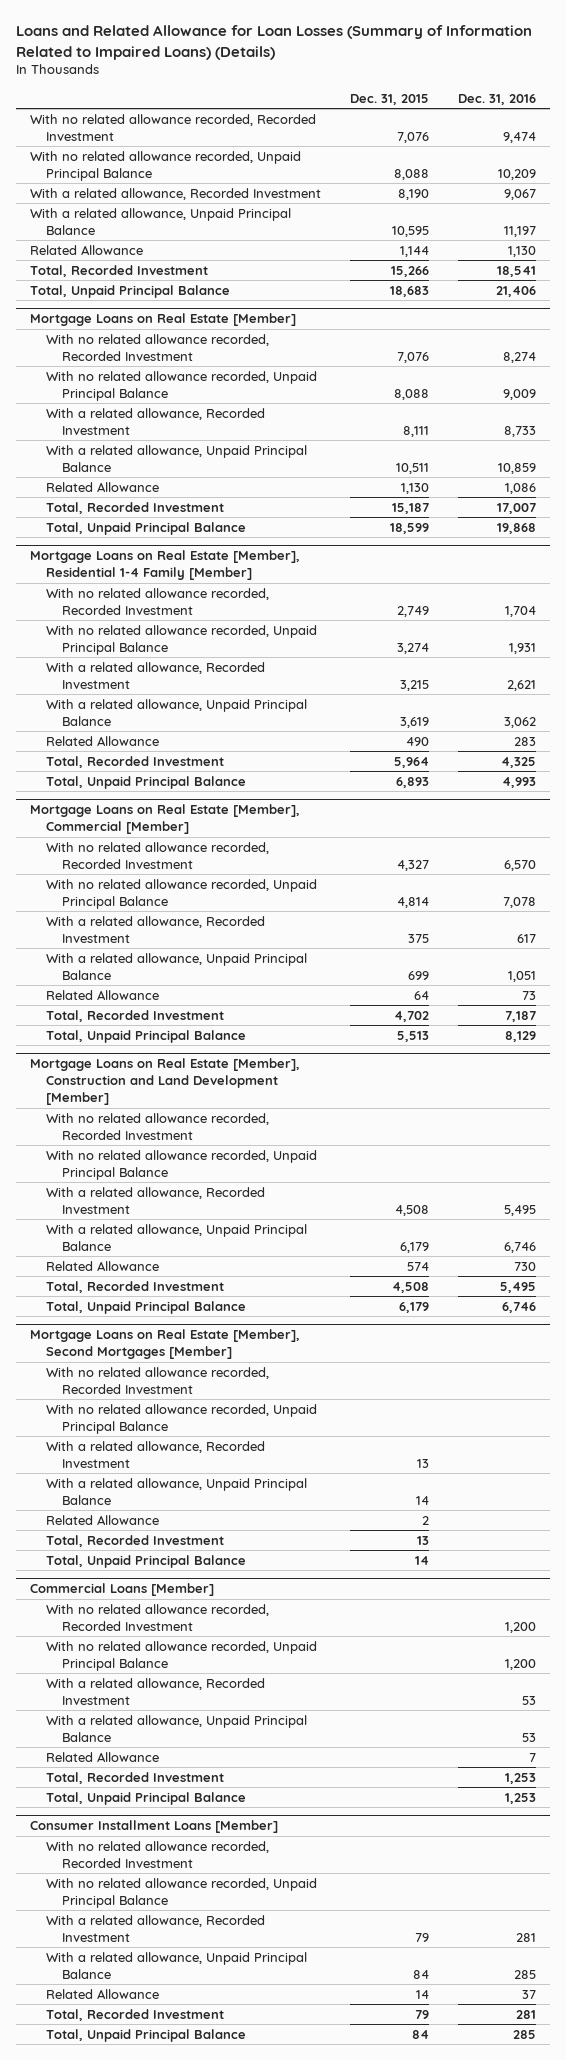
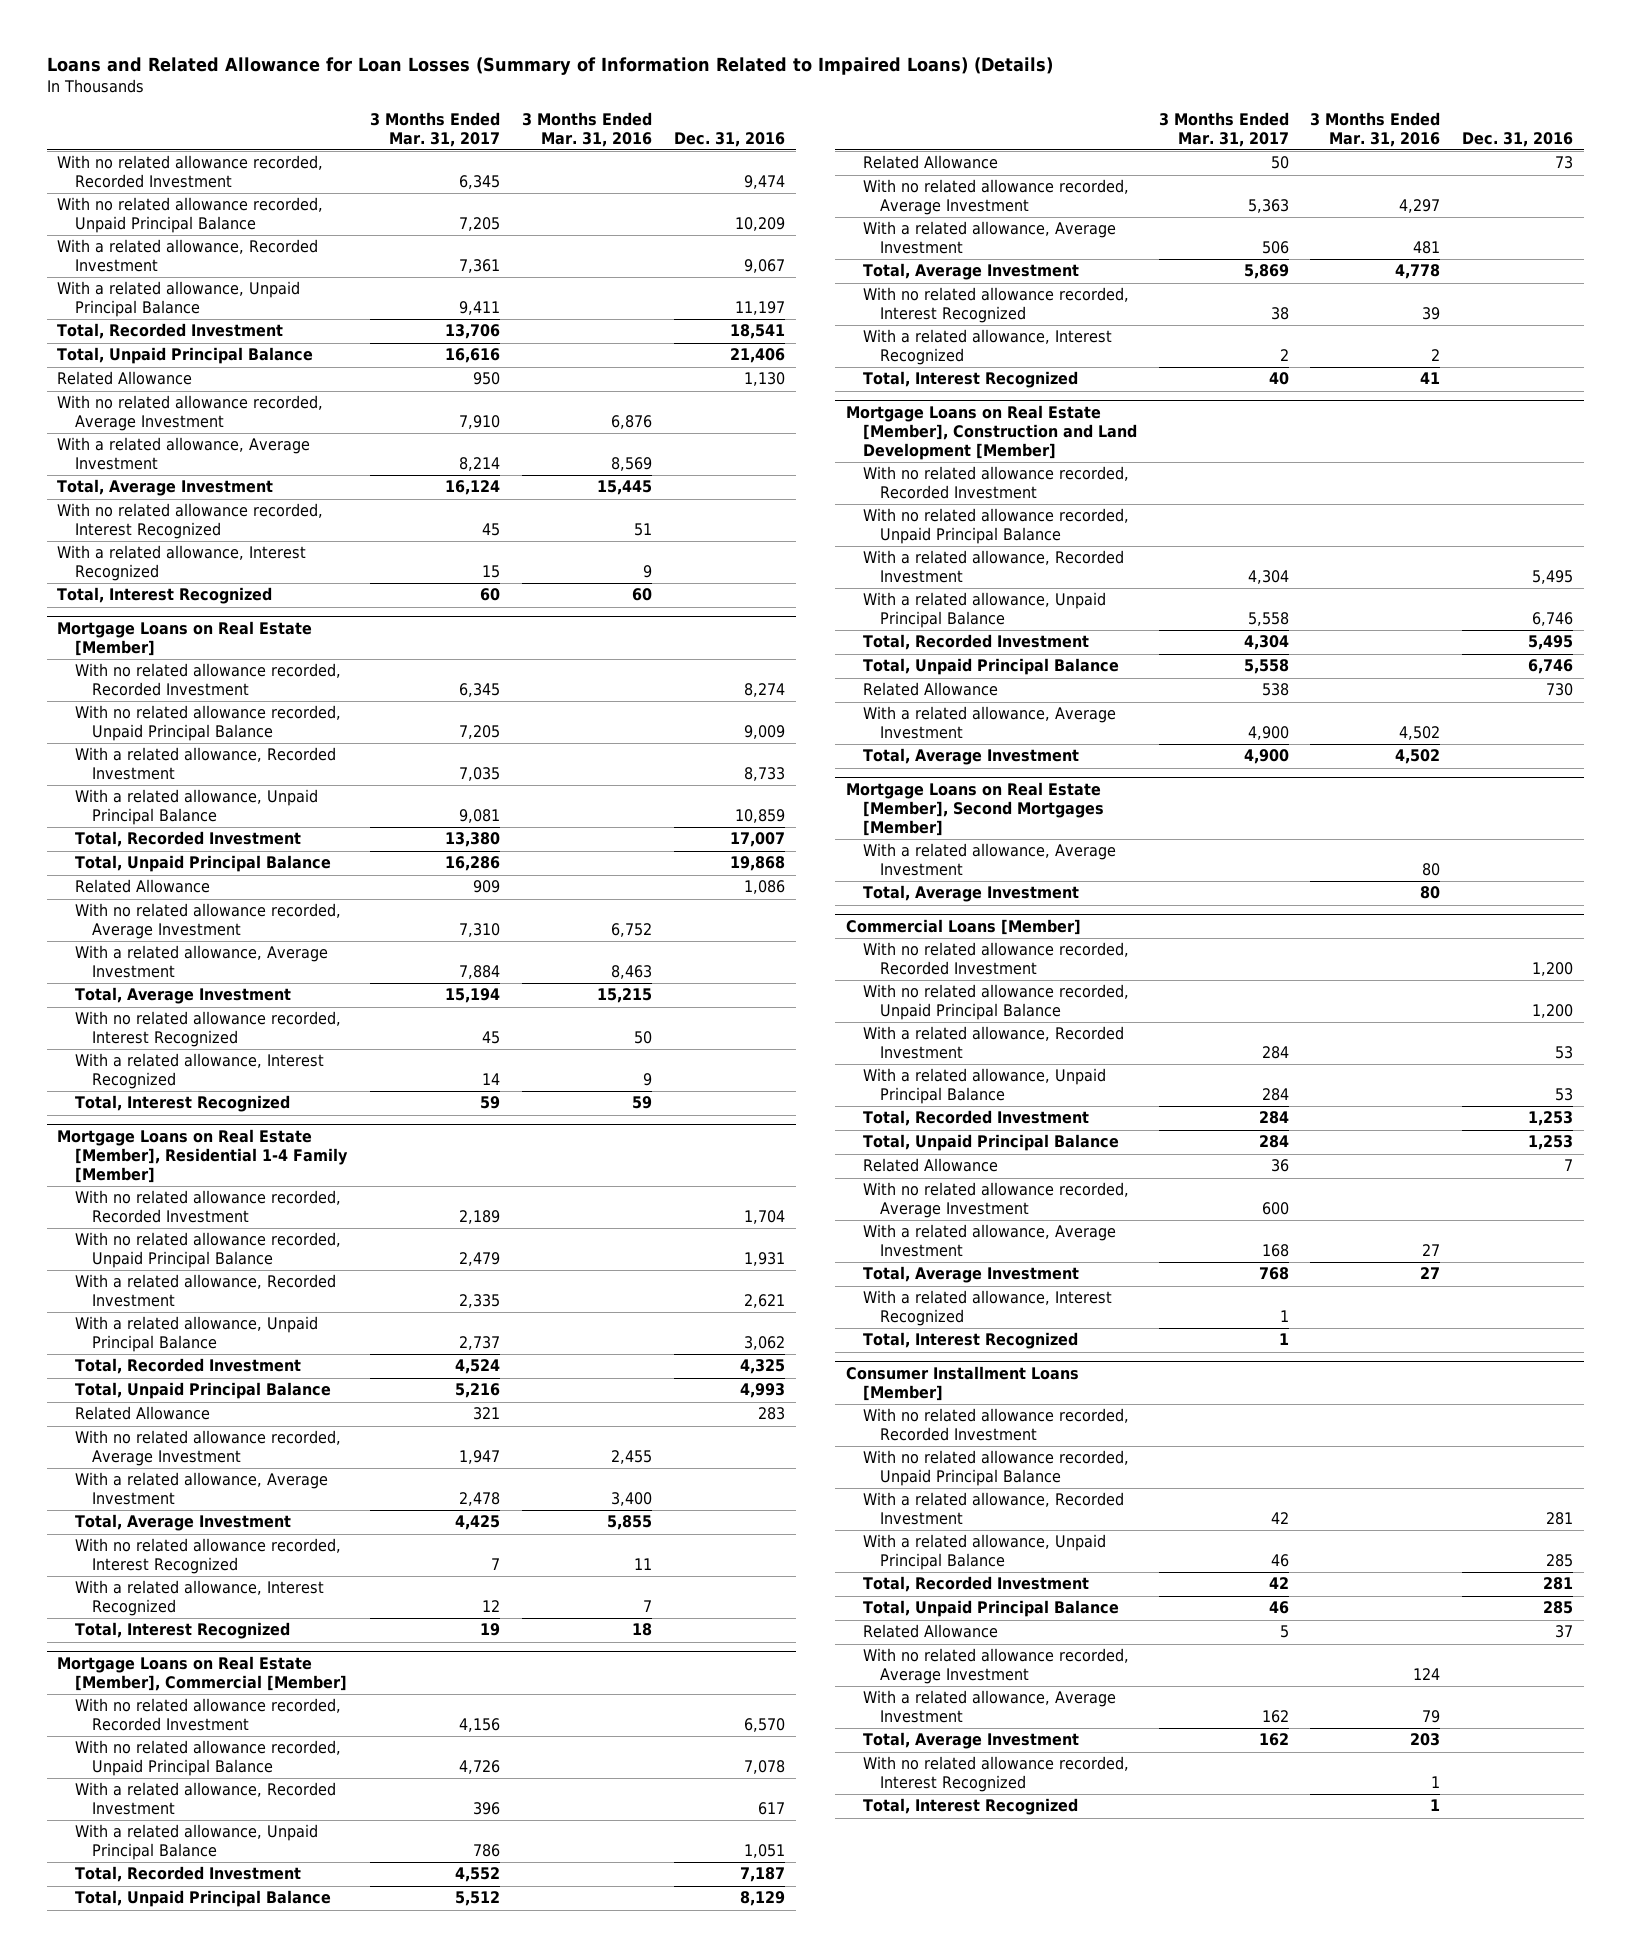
- | Dec. 31, 2015 | Dec. 31, 2016
+ | 3 Months Ended Mar. 31, 2017 | 3 Months Ended Mar. 31, 2016 | Dec. 31, 2016
moved down: Related Allowance | 950 | | 1,130
+ With no related allowance recorded, Average Investment | 7,910 | 6,876 |
+ With a related allowance, Average Investment | 8,214 | 8,569 |
+ Total, Average Investment | 16,124 | 15,445 |
+ With no related allowance recorded, Interest Recognized | 45 | 51 |
+ With a related allowance, Interest Recognized | 15 | 9 |
+ Total, Interest Recognized | 60 | 60 |
@ Mortgage Loans on Real Estate [Member]
moved down: Related Allowance | 909 | | 1,086
+ With no related allowance recorded, Average Investment | 7,310 | 6,752 |
+ With a related allowance, Average Investment | 7,884 | 8,463 |
+ Total, Average Investment | 15,194 | 15,215 |
+ With no related allowance recorded, Interest Recognized | 45 | 50 |
+ With a related allowance, Interest Recognized | 14 | 9 |
+ Total, Interest Recognized | 59 | 59 |
@ Mortgage Loans on Real Estate [Member], Residential 1-4 Family [Member]
moved down: Related Allowance | 321 | | 283
+ With no related allowance recorded, Average Investment | 1,947 | 2,455 |
+ With a related allowance, Average Investment | 2,478 | 3,400 |
+ Total, Average Investment | 4,425 | 5,855 |
+ With no related allowance recorded, Interest Recognized | 7 | 11 |
+ With a related allowance, Interest Recognized | 12 | 7 |
+ Total, Interest Recognized | 19 | 18 |
@ Mortgage Loans on Real Estate [Member], Commercial [Member]
moved down: Related Allowance | 50 | | 73
+ With no related allowance recorded, Average Investment | 5,363 | 4,297 |
+ With a related allowance, Average Investment | 506 | 481 |
+ Total, Average Investment | 5,869 | 4,778 |
+ With no related allowance recorded, Interest Recognized | 38 | 39 |
+ With a related allowance, Interest Recognized | 2 | 2 |
+ Total, Interest Recognized | 40 | 41 |
@ Mortgage Loans on Real Estate [Member], Construction and Land Development [Member]
moved down: Related Allowance | 538 | | 730
+ With a related allowance, Average Investment | 4,900 | 4,502 |
+ Total, Average Investment | 4,900 | 4,502 |
@ Mortgage Loans on Real Estate [Member], Second Mortgages [Member]
- With no related allowance recorded, Recorded Investment
- With no related allowance recorded, Unpaid Principal Balance
- With a related allowance, Recorded Investment | 13 |
- With a related allowance, Unpaid Principal Balance | 14 |
- Related Allowance | 2 |
- Total, Recorded Investment | 13 |
- Total, Unpaid Principal Balance | 14 |
+ With a related allowance, Average Investment | | 80 |
+ Total, Average Investment | | 80 |
@ Commercial Loans [Member]
moved down: Related Allowance | 36 | | 7
+ With no related allowance recorded, Average Investment | 600 | |
+ With a related allowance, Average Investment | 168 | 27 |
+ Total, Average Investment | 768 | 27 |
+ With a related allowance, Interest Recognized | 1 | |
+ Total, Interest Recognized | 1 | |
@ Consumer Installment Loans [Member]
moved down: Related Allowance | 5 | | 37
+ With no related allowance recorded, Average Investment | | 124 |
+ With a related allowance, Average Investment | 162 | 79 |
+ Total, Average Investment | 162 | 203 |
+ With no related allowance recorded, Interest Recognized | | 1 |
+ Total, Interest Recognized | | 1 |

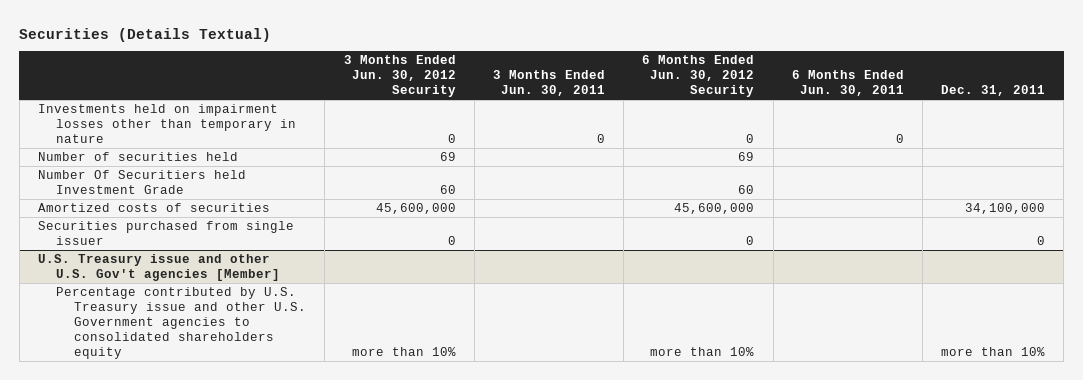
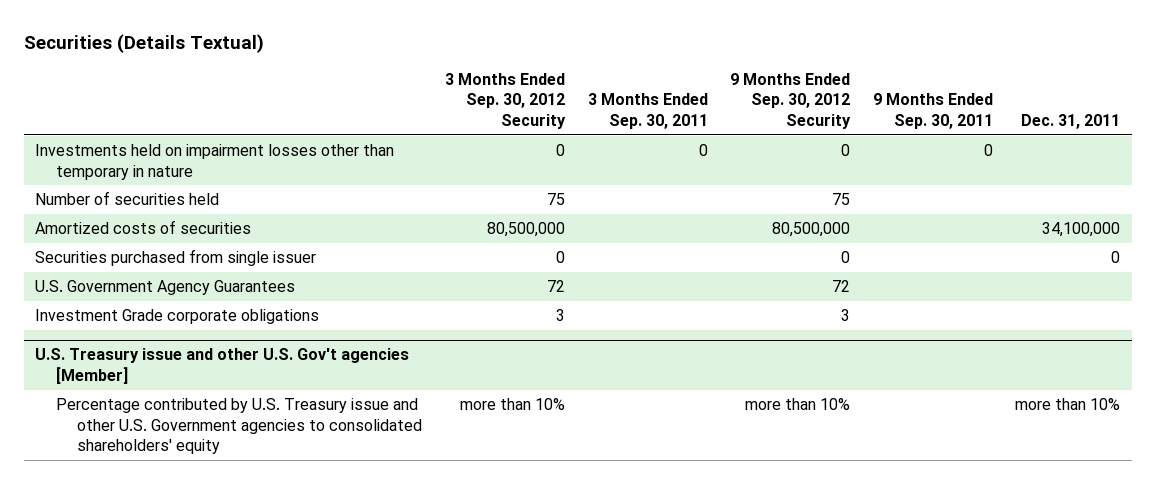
- | 3 Months Ended Jun. 30, 2012 Security | 3 Months Ended Jun. 30, 2011 | 6 Months Ended Jun. 30, 2012 Security | 6 Months Ended Jun. 30, 2011 | Dec. 31, 2011
+ | 3 Months Ended Sep. 30, 2012 Security | 3 Months Ended Sep. 30, 2011 | 9 Months Ended Sep. 30, 2012 Security | 9 Months Ended Sep. 30, 2011 | Dec. 31, 2011
- Number Of Securitiers held Investment Grade | 60 | | 60 | |
+ U.S. Government Agency Guarantees | 72 | | 72 | |
+ Investment Grade corporate obligations | 3 | | 3 | |
@ U.S. Treasury issue and other U.S. Gov't agencies [Member]
- Percentage contributed by U.S. Treasury issue and other U.S. Government agencies to consolidated shareholders equity | more than 10% | | more than 10% | | more than 10%
+ Percentage contributed by U.S. Treasury issue and other U.S. Government agencies to consolidated shareholders' equity | more than 10% | | more than 10% | | more than 10%

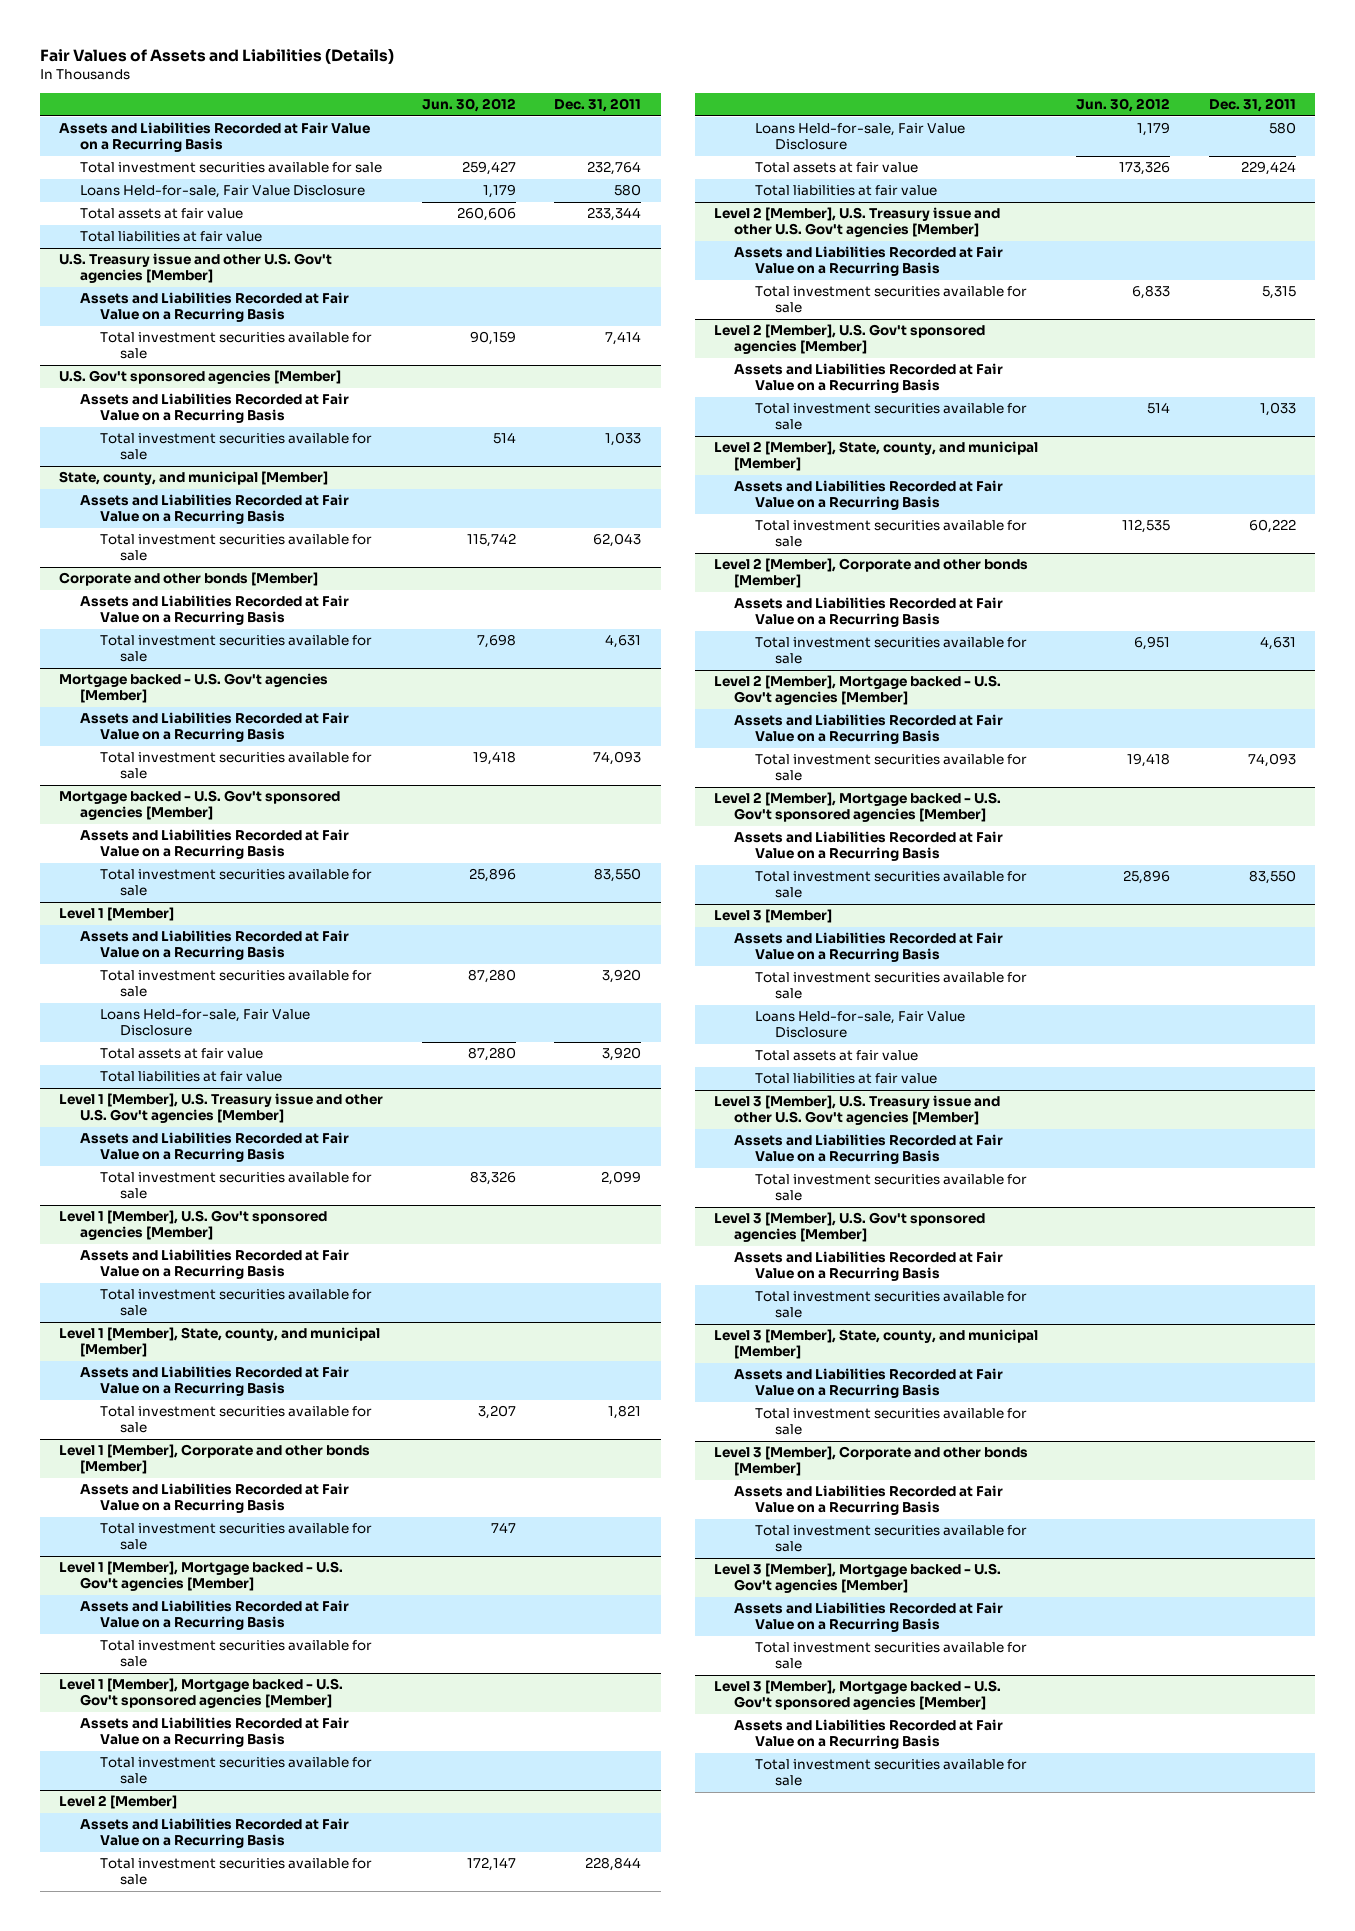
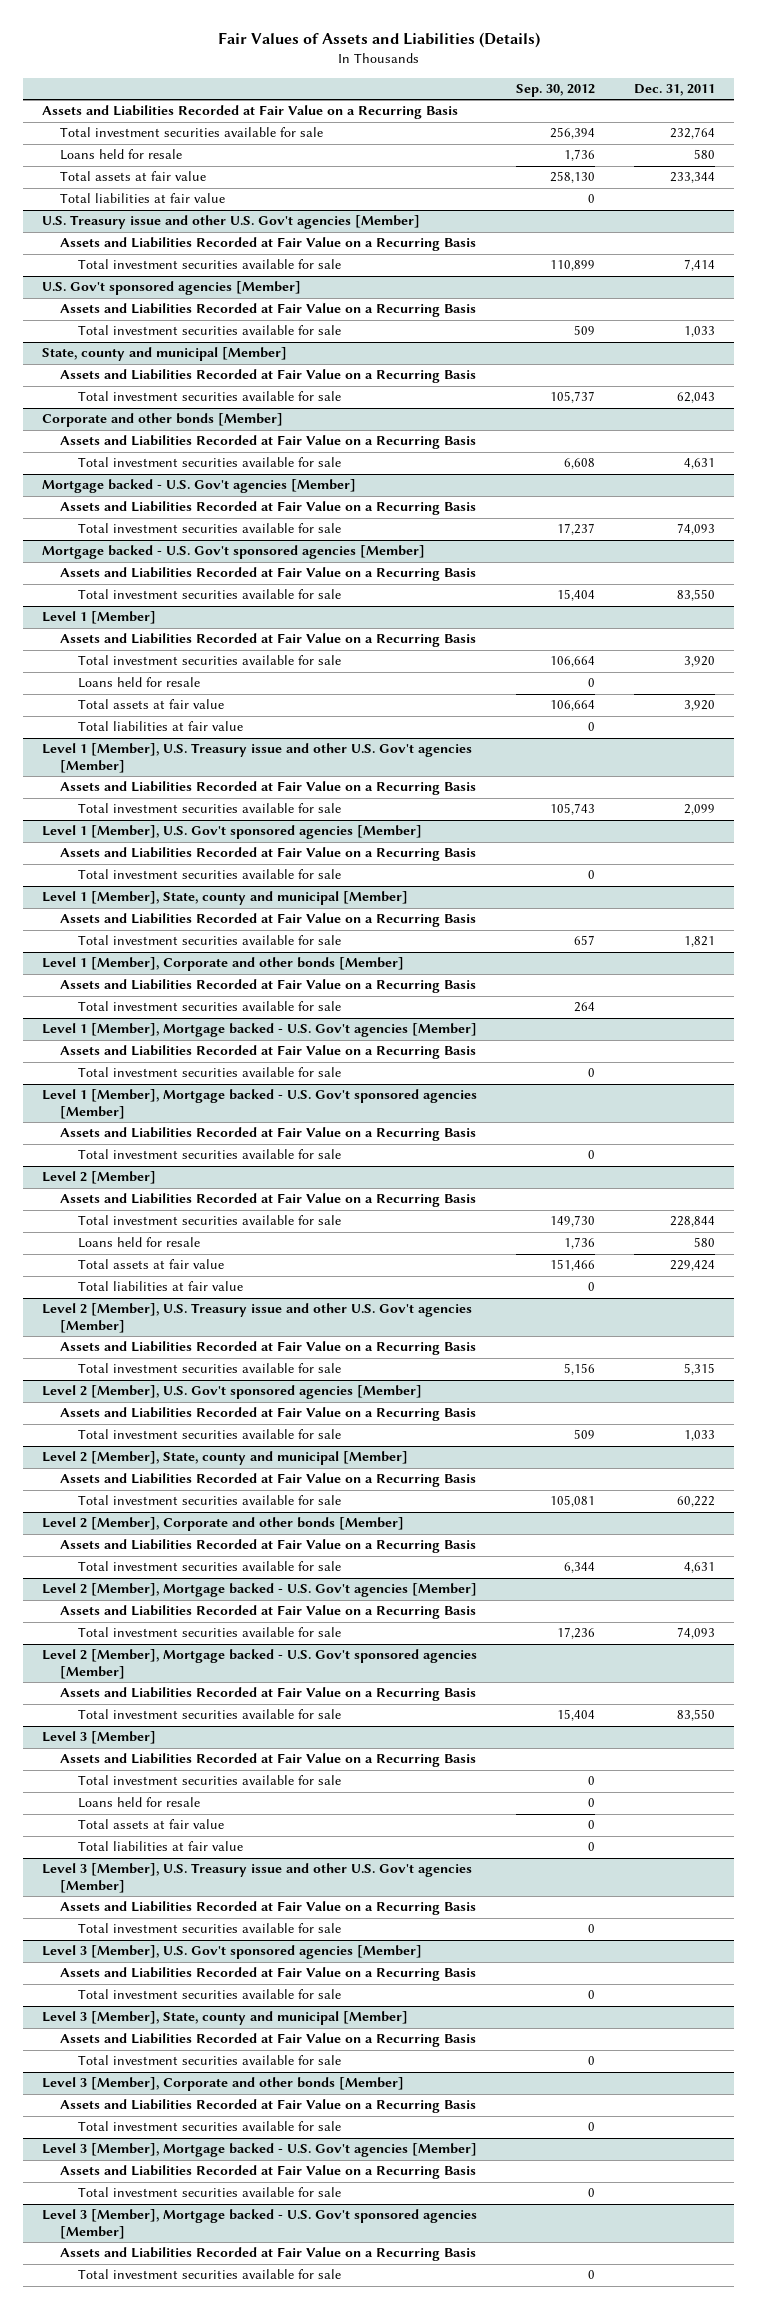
- | Jun. 30, 2012 | Dec. 31, 2011
+ | Sep. 30, 2012 | Dec. 31, 2011
- Loans Held-for-sale, Fair Value Disclosure | 1,179 | 580
+ Loans held for resale | 1,736 | 580
- State, county, and municipal [Member]
+ State, county and municipal [Member]
@ Level 1 [Member]
- Loans Held-for-sale, Fair Value Disclosure
+ Loans held for resale | 0 |
- Level 1 [Member], State, county, and municipal [Member]
+ Level 1 [Member], State, county and municipal [Member]
@ Level 2 [Member]
- Loans Held-for-sale, Fair Value Disclosure | 1,179 | 580
+ Loans held for resale | 1,736 | 580
- Level 2 [Member], State, county, and municipal [Member]
+ Level 2 [Member], State, county and municipal [Member]
@ Level 3 [Member]
- Loans Held-for-sale, Fair Value Disclosure
+ Loans held for resale | 0 |
- Level 3 [Member], State, county, and municipal [Member]
+ Level 3 [Member], State, county and municipal [Member]

